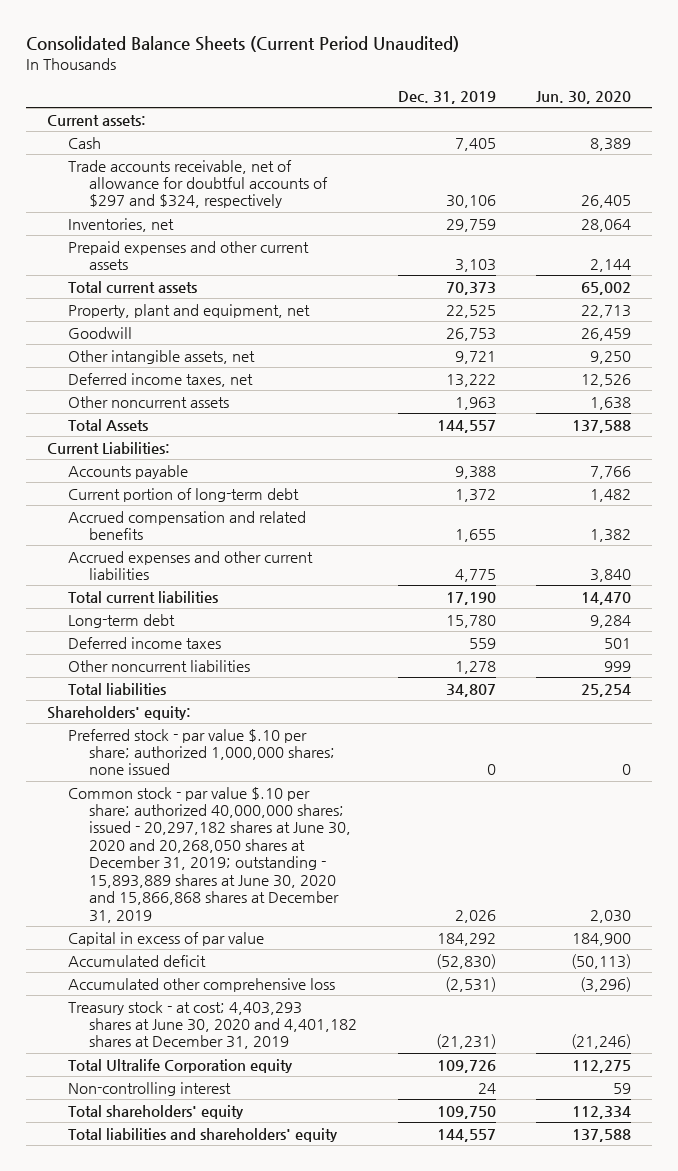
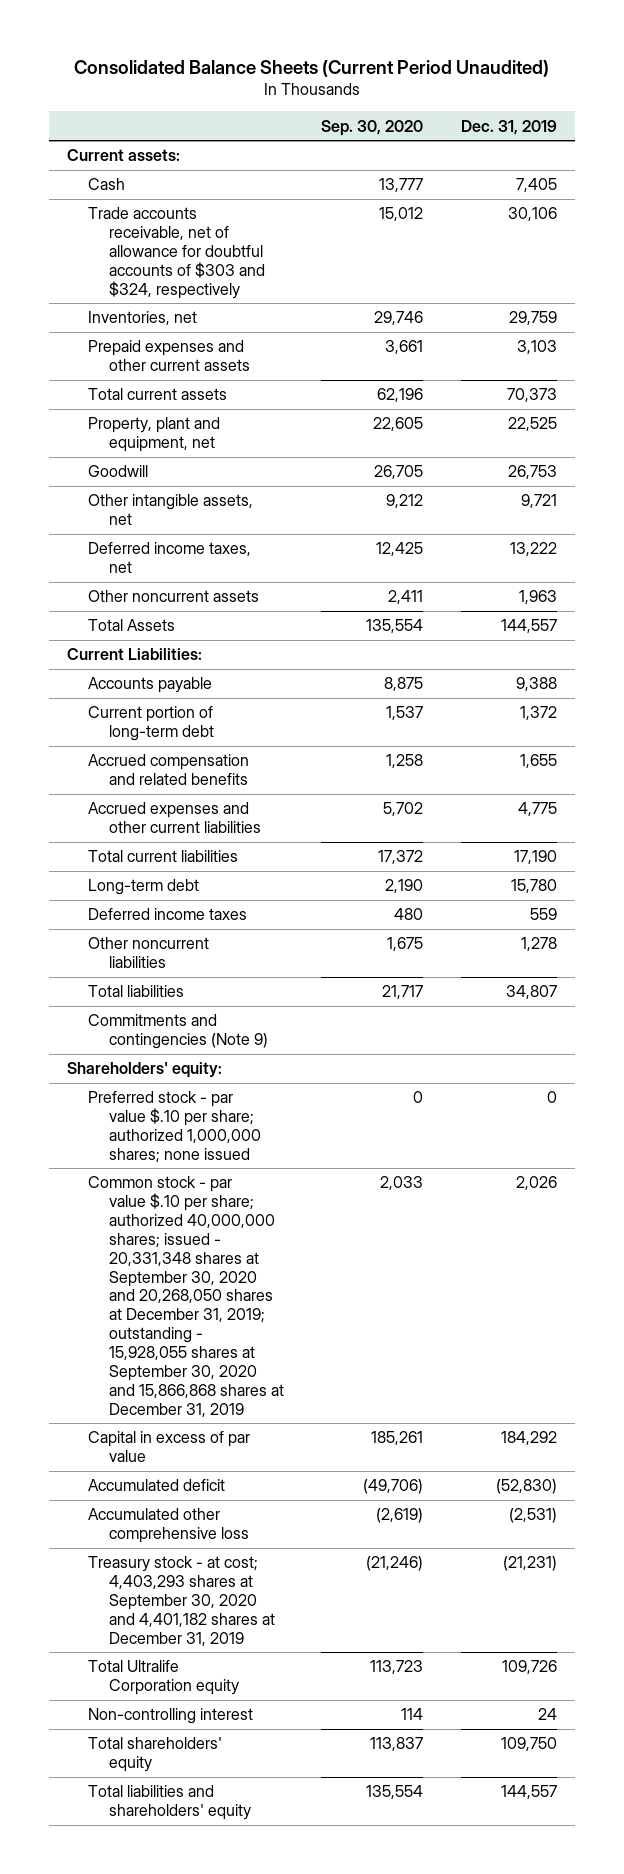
- | Dec. 31, 2019 | Jun. 30, 2020
+ | Sep. 30, 2020 | Dec. 31, 2019
- Trade accounts receivable, net of allowance for doubtful accounts of $297 and $324, respectively | 30,106 | 26,405
+ Trade accounts receivable, net of allowance for doubtful accounts of $303 and $324, respectively | 15,012 | 30,106
+ Commitments and contingencies (Note 9)
- Common stock - par value $.10 per share; authorized 40,000,000 shares; issued - 20,297,182 shares at June 30, 2020 and 20,268,050 shares at December 31, 2019; outstanding - 15,893,889 shares at June 30, 2020 and 15,866,868 shares at December 31, 2019 | 2,026 | 2,030
+ Common stock - par value $.10 per share; authorized 40,000,000 shares; issued - 20,331,348 shares at September 30, 2020 and 20,268,050 shares at December 31, 2019; outstanding - 15,928,055 shares at September 30, 2020 and 15,866,868 shares at December 31, 2019 | 2,033 | 2,026
- Treasury stock - at cost; 4,403,293 shares at June 30, 2020 and 4,401,182 shares at December 31, 2019 | (21,231) | (21,246)
+ Treasury stock - at cost; 4,403,293 shares at September 30, 2020 and 4,401,182 shares at December 31, 2019 | (21,246) | (21,231)

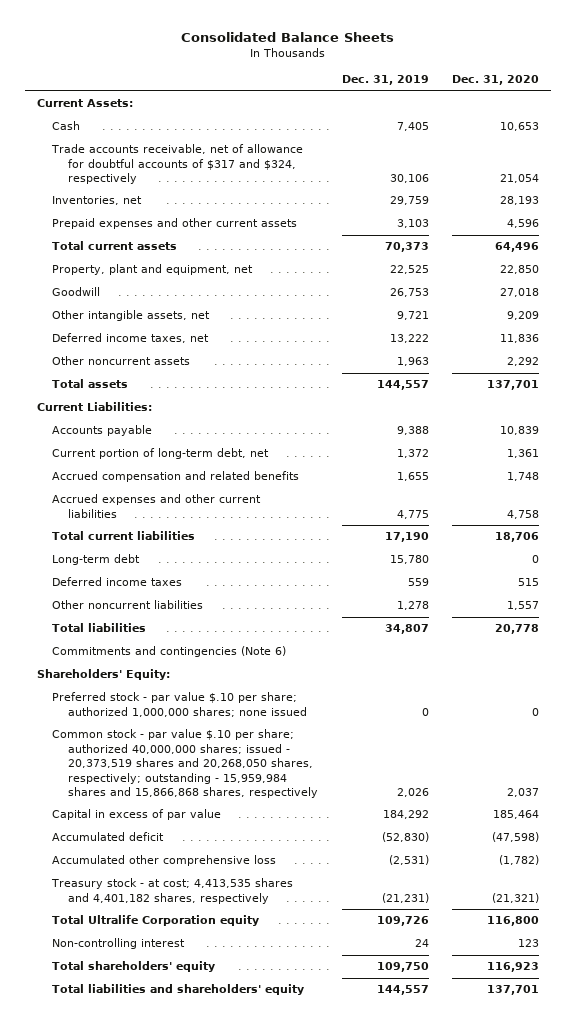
- Consolidated Balance Sheets (Current Period Unaudited)
+ Consolidated Balance Sheets
- | Sep. 30, 2020 | Dec. 31, 2019
+ | Dec. 31, 2019 | Dec. 31, 2020
- Current assets:
+ Current Assets:
- Trade accounts receivable, net of allowance for doubtful accounts of $303 and $324, respectively | 15,012 | 30,106
+ Trade accounts receivable, net of allowance for doubtful accounts of $317 and $324, respectively | 30,106 | 21,054
- Total Assets | 135,554 | 144,557
+ Total assets | 144,557 | 137,701
- Current portion of long-term debt | 1,537 | 1,372
+ Current portion of long-term debt, net | 1,372 | 1,361
- Commitments and contingencies (Note 9)
- Shareholders' equity:
+ Commitments and contingencies (Note 6)
+ Shareholders' Equity:
- Common stock - par value $.10 per share; authorized 40,000,000 shares; issued - 20,331,348 shares at September 30, 2020 and 20,268,050 shares at December 31, 2019; outstanding - 15,928,055 shares at September 30, 2020 and 15,866,868 shares at December 31, 2019 | 2,033 | 2,026
+ Common stock - par value $.10 per share; authorized 40,000,000 shares; issued - 20,373,519 shares and 20,268,050 shares, respectively; outstanding - 15,959,984 shares and 15,866,868 shares, respectively | 2,026 | 2,037
- Treasury stock - at cost; 4,403,293 shares at September 30, 2020 and 4,401,182 shares at December 31, 2019 | (21,246) | (21,231)
+ Treasury stock - at cost; 4,413,535 shares and 4,401,182 shares, respectively | (21,231) | (21,321)

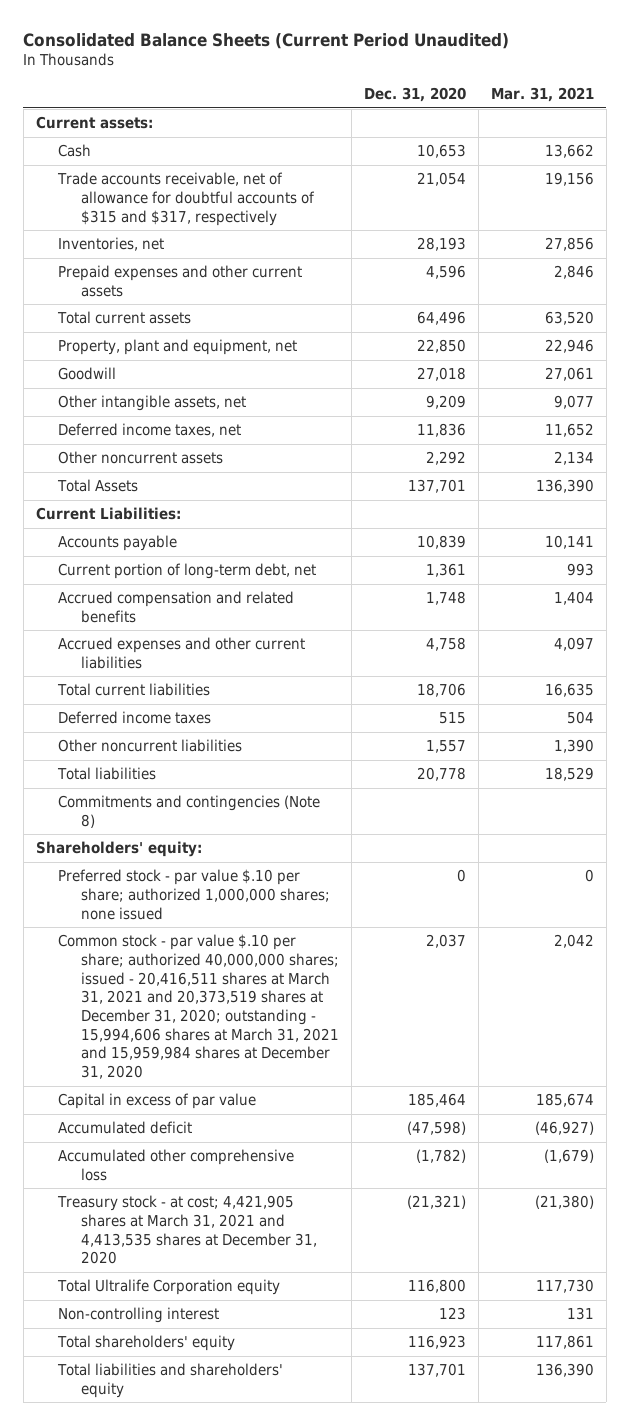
- Consolidated Balance Sheets
+ Consolidated Balance Sheets (Current Period Unaudited)
- | Dec. 31, 2019 | Dec. 31, 2020
+ | Dec. 31, 2020 | Mar. 31, 2021
- Current Assets:
+ Current assets:
- Trade accounts receivable, net of allowance for doubtful accounts of $317 and $324, respectively | 30,106 | 21,054
+ Trade accounts receivable, net of allowance for doubtful accounts of $315 and $317, respectively | 21,054 | 19,156
- Total assets | 144,557 | 137,701
+ Total Assets | 137,701 | 136,390
- Long-term debt | 15,780 | 0
- Commitments and contingencies (Note 6)
- Shareholders' Equity:
+ Commitments and contingencies (Note 8)
+ Shareholders' equity:
- Common stock - par value $.10 per share; authorized 40,000,000 shares; issued - 20,373,519 shares and 20,268,050 shares, respectively; outstanding - 15,959,984 shares and 15,866,868 shares, respectively | 2,026 | 2,037
+ Common stock - par value $.10 per share; authorized 40,000,000 shares; issued - 20,416,511 shares at March 31, 2021 and 20,373,519 shares at December 31, 2020; outstanding - 15,994,606 shares at March 31, 2021 and 15,959,984 shares at December 31, 2020 | 2,037 | 2,042
- Treasury stock - at cost; 4,413,535 shares and 4,401,182 shares, respectively | (21,231) | (21,321)
+ Treasury stock - at cost; 4,421,905 shares at March 31, 2021 and 4,413,535 shares at December 31, 2020 | (21,321) | (21,380)

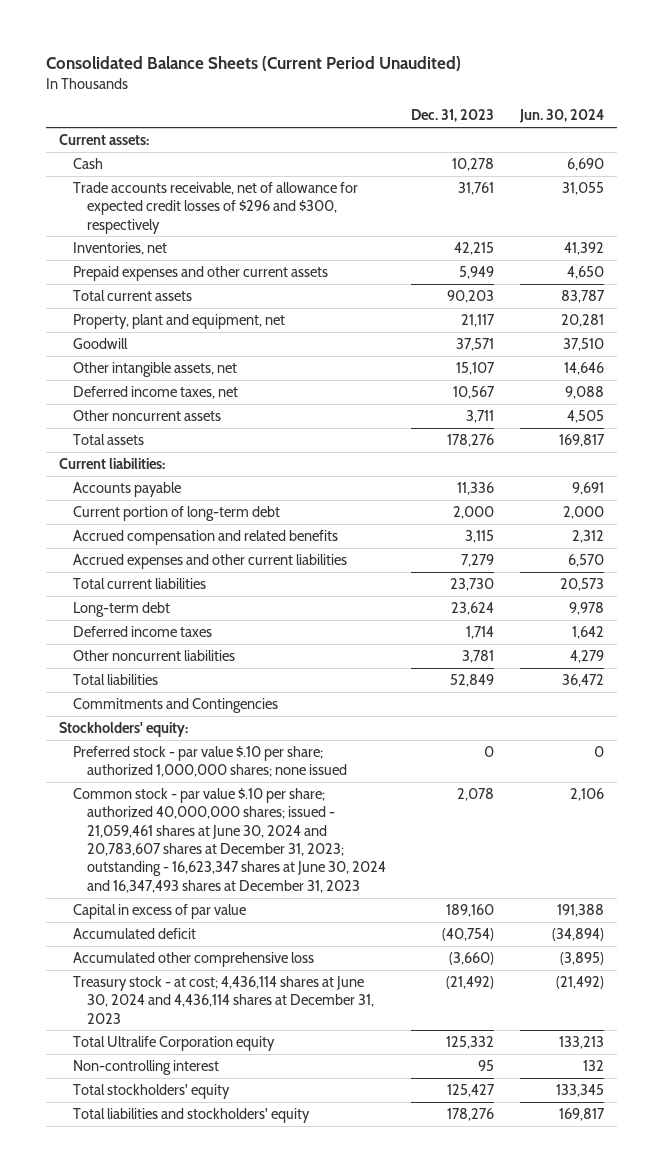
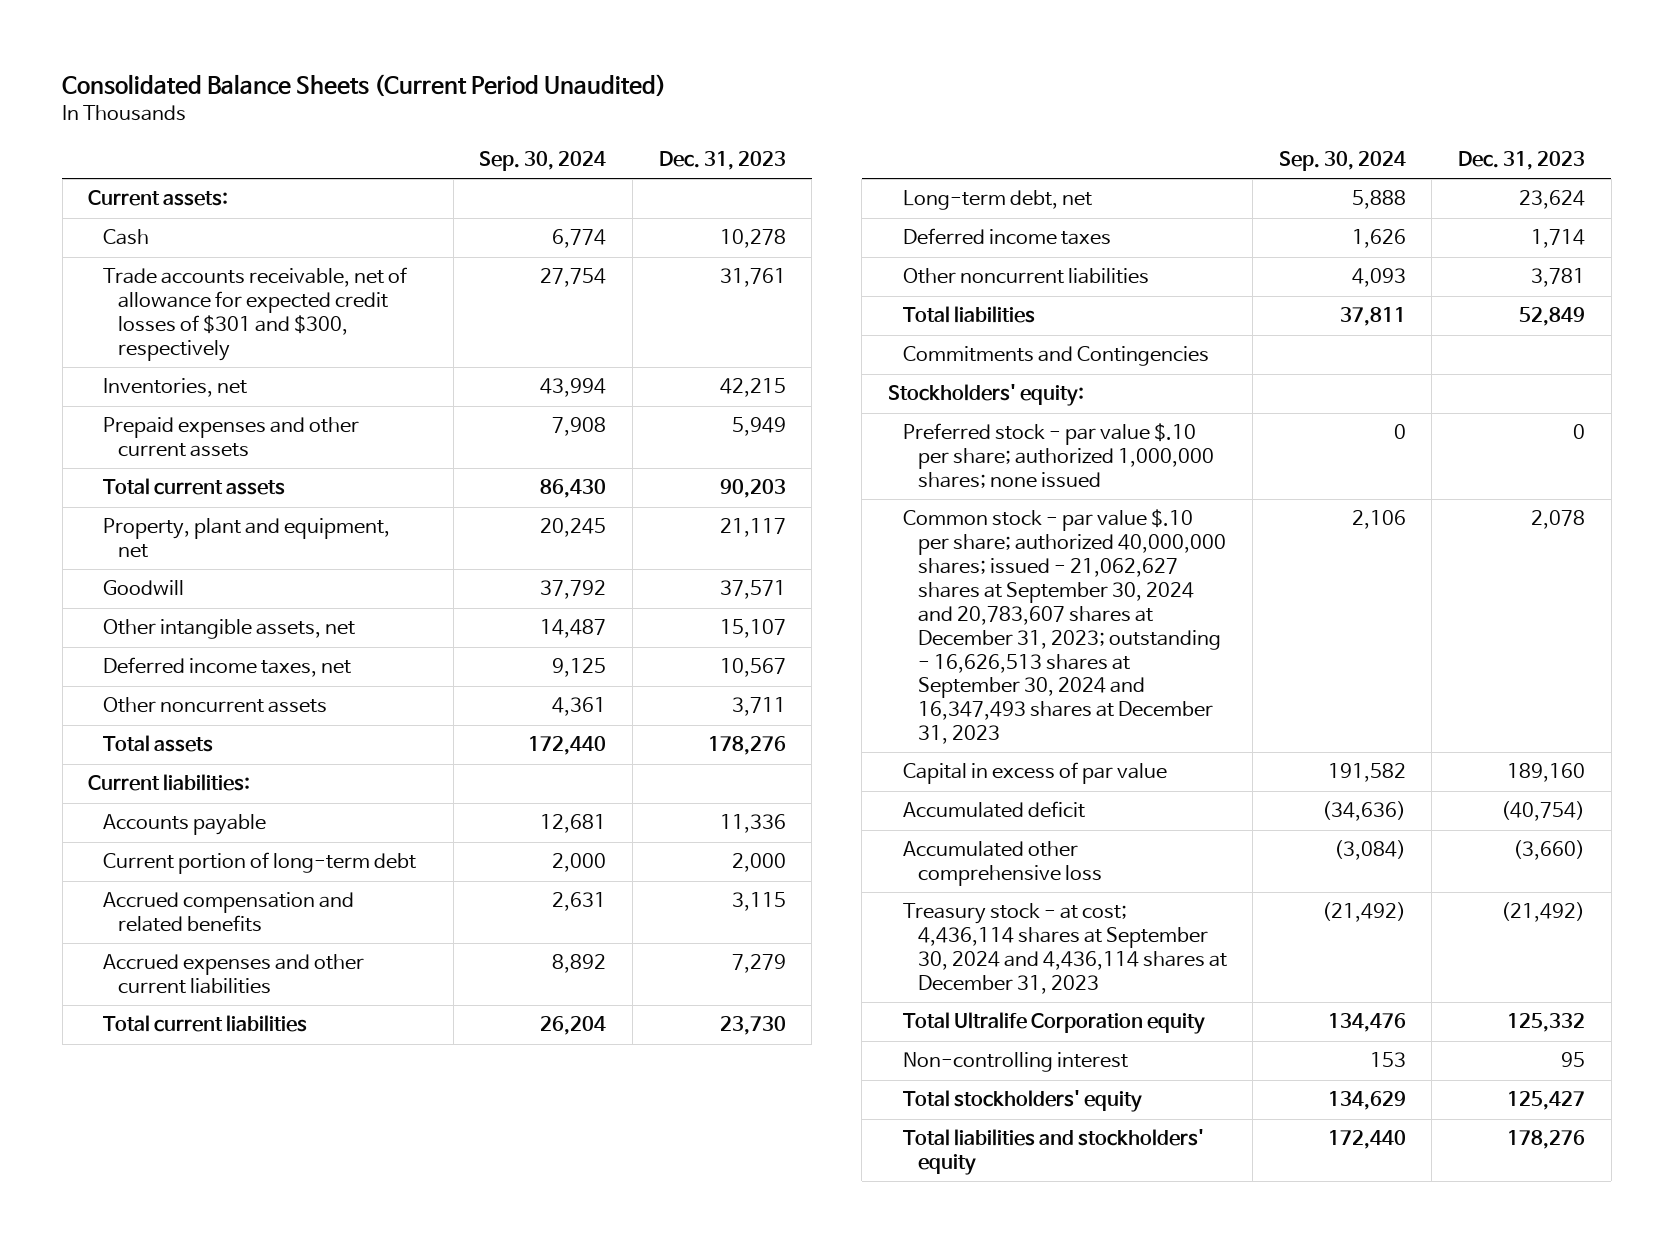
- | Dec. 31, 2023 | Jun. 30, 2024
+ | Sep. 30, 2024 | Dec. 31, 2023
- Trade accounts receivable, net of allowance for expected credit losses of $296 and $300, respectively | 31,761 | 31,055
+ Trade accounts receivable, net of allowance for expected credit losses of $301 and $300, respectively | 27,754 | 31,761
- Long-term debt | 23,624 | 9,978
+ Long-term debt, net | 5,888 | 23,624
- Common stock - par value $.10 per share; authorized 40,000,000 shares; issued - 21,059,461 shares at June 30, 2024 and 20,783,607 shares at December 31, 2023; outstanding - 16,623,347 shares at June 30, 2024 and 16,347,493 shares at December 31, 2023 | 2,078 | 2,106
+ Common stock - par value $.10 per share; authorized 40,000,000 shares; issued - 21,062,627 shares at September 30, 2024 and 20,783,607 shares at December 31, 2023; outstanding - 16,626,513 shares at September 30, 2024 and 16,347,493 shares at December 31, 2023 | 2,106 | 2,078
- Treasury stock - at cost; 4,436,114 shares at June 30, 2024 and 4,436,114 shares at December 31, 2023 | (21,492) | (21,492)
+ Treasury stock - at cost; 4,436,114 shares at September 30, 2024 and 4,436,114 shares at December 31, 2023 | (21,492) | (21,492)

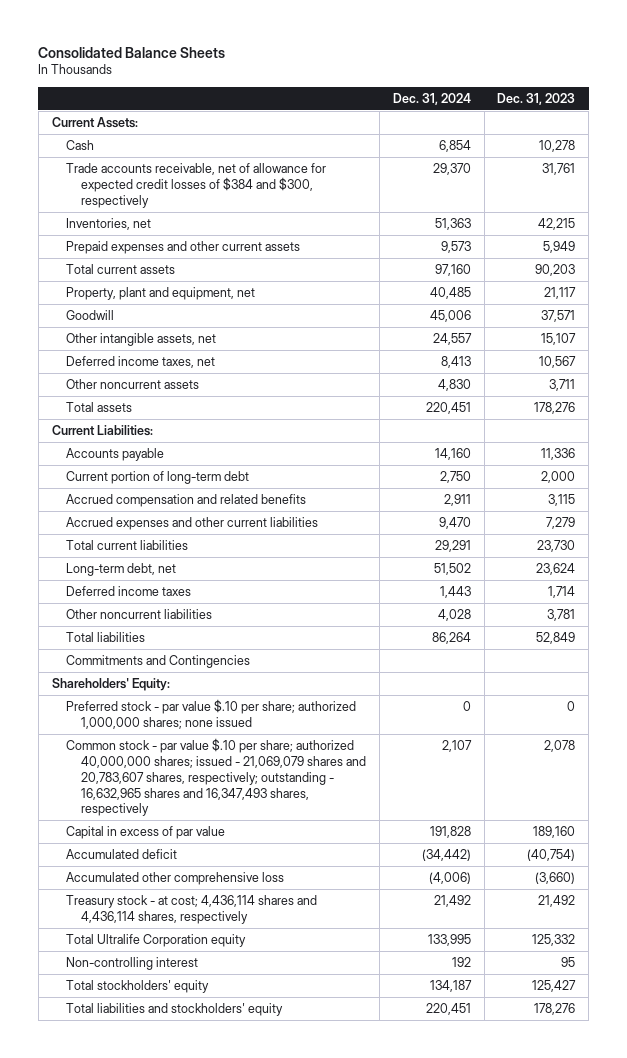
- Consolidated Balance Sheets (Current Period Unaudited)
+ Consolidated Balance Sheets
- | Sep. 30, 2024 | Dec. 31, 2023
+ | Dec. 31, 2024 | Dec. 31, 2023
- Current assets:
+ Current Assets:
- Trade accounts receivable, net of allowance for expected credit losses of $301 and $300, respectively | 27,754 | 31,761
+ Trade accounts receivable, net of allowance for expected credit losses of $384 and $300, respectively | 29,370 | 31,761
- Current liabilities:
+ Current Liabilities:
- Stockholders' equity:
+ Shareholders' Equity:
- Common stock - par value $.10 per share; authorized 40,000,000 shares; issued - 21,062,627 shares at September 30, 2024 and 20,783,607 shares at December 31, 2023; outstanding - 16,626,513 shares at September 30, 2024 and 16,347,493 shares at December 31, 2023 | 2,106 | 2,078
+ Common stock - par value $.10 per share; authorized 40,000,000 shares; issued - 21,069,079 shares and 20,783,607 shares, respectively; outstanding - 16,632,965 shares and 16,347,493 shares, respectively | 2,107 | 2,078
- Treasury stock - at cost; 4,436,114 shares at September 30, 2024 and 4,436,114 shares at December 31, 2023 | (21,492) | (21,492)
+ Treasury stock - at cost; 4,436,114 shares and 4,436,114 shares, respectively | 21,492 | 21,492

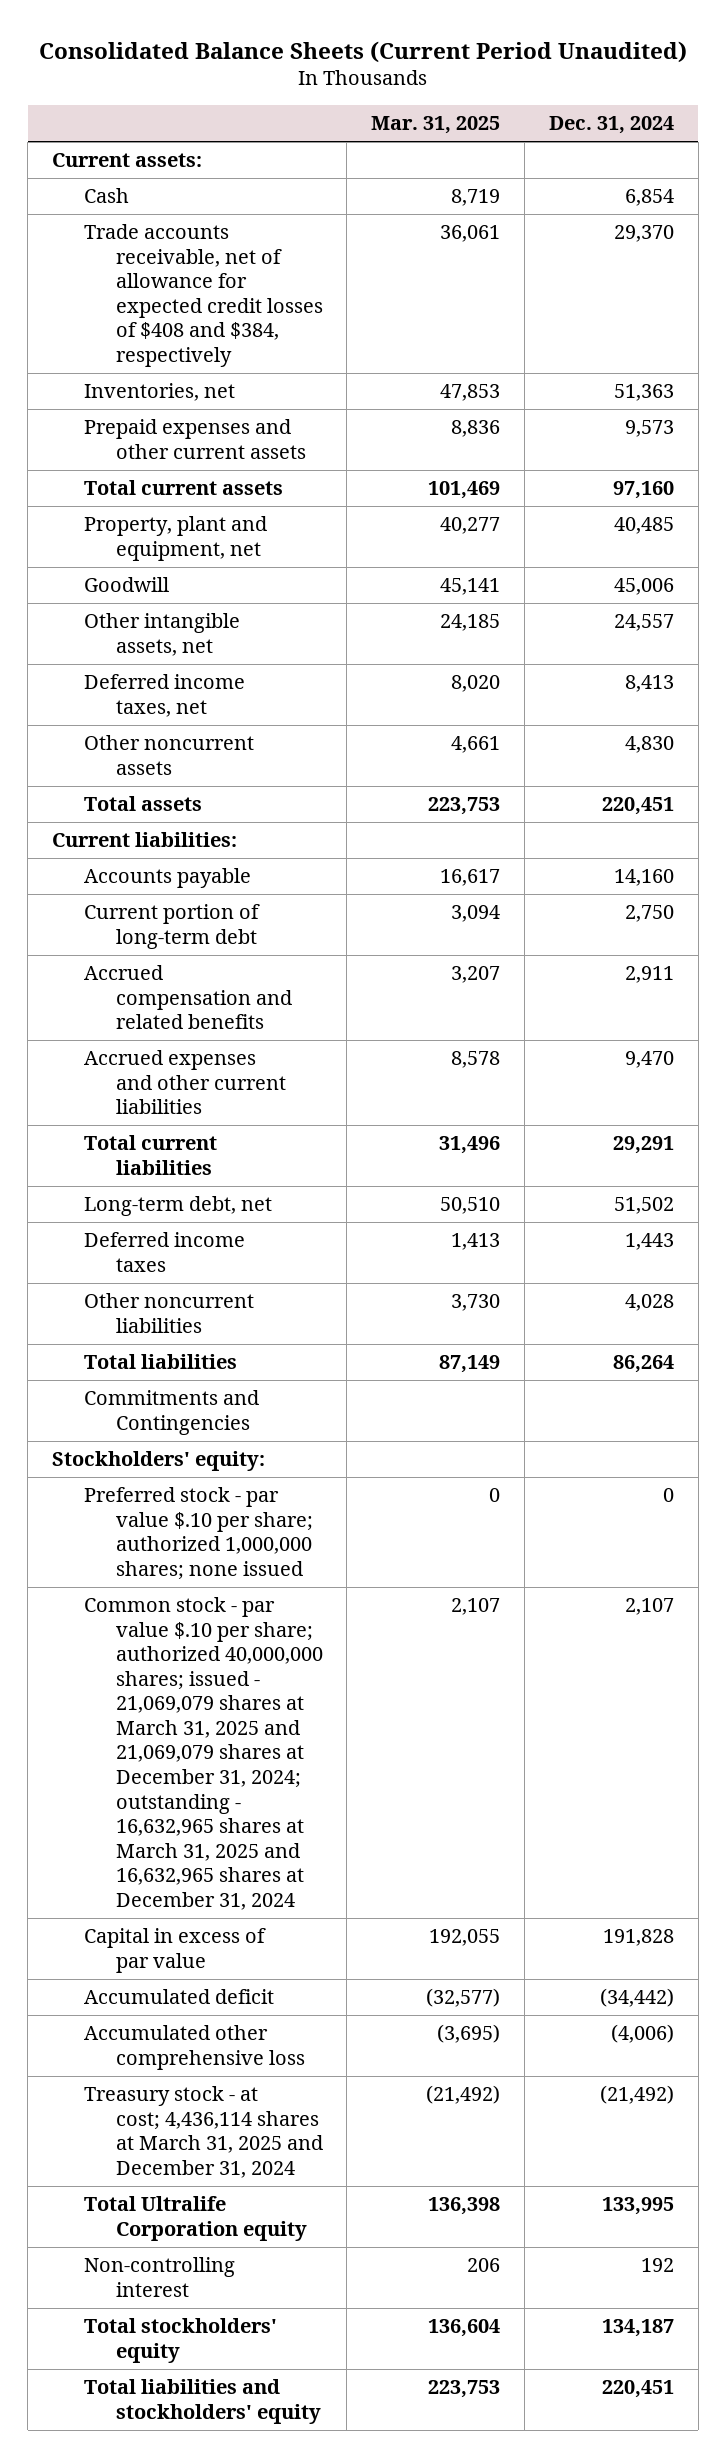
- Consolidated Balance Sheets
+ Consolidated Balance Sheets (Current Period Unaudited)
- | Dec. 31, 2024 | Dec. 31, 2023
+ | Mar. 31, 2025 | Dec. 31, 2024
- Current Assets:
+ Current assets:
- Trade accounts receivable, net of allowance for expected credit losses of $384 and $300, respectively | 29,370 | 31,761
+ Trade accounts receivable, net of allowance for expected credit losses of $408 and $384, respectively | 36,061 | 29,370
- Current Liabilities:
+ Current liabilities:
- Shareholders' Equity:
+ Stockholders' equity:
- Common stock - par value $.10 per share; authorized 40,000,000 shares; issued - 21,069,079 shares and 20,783,607 shares, respectively; outstanding - 16,632,965 shares and 16,347,493 shares, respectively | 2,107 | 2,078
+ Common stock - par value $.10 per share; authorized 40,000,000 shares; issued - 21,069,079 shares at March 31, 2025 and 21,069,079 shares at December 31, 2024; outstanding - 16,632,965 shares at March 31, 2025 and 16,632,965 shares at December 31, 2024 | 2,107 | 2,107
- Treasury stock - at cost; 4,436,114 shares and 4,436,114 shares, respectively | 21,492 | 21,492
+ Treasury stock - at cost; 4,436,114 shares at March 31, 2025 and December 31, 2024 | (21,492) | (21,492)

